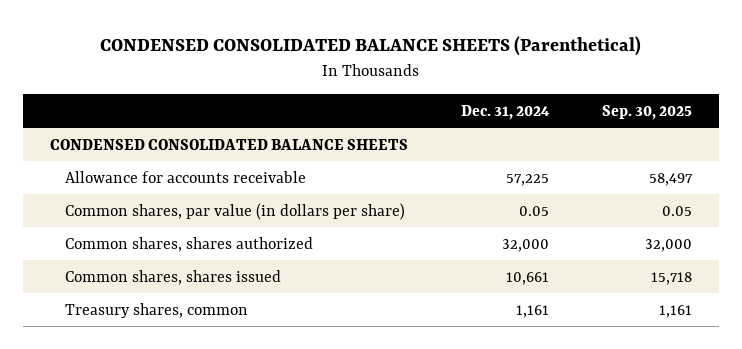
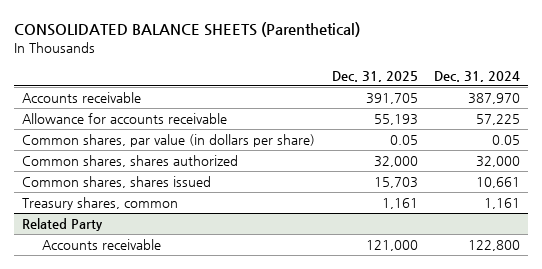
- CONDENSED CONSOLIDATED BALANCE SHEETS (Parenthetical)
+ CONSOLIDATED BALANCE SHEETS (Parenthetical)
- | Dec. 31, 2024 | Sep. 30, 2025
+ | Dec. 31, 2025 | Dec. 31, 2024
- CONDENSED CONSOLIDATED BALANCE SHEETS
+ Accounts receivable | 391,705 | 387,970
+ Related Party
+ Accounts receivable | 121,000 | 122,800

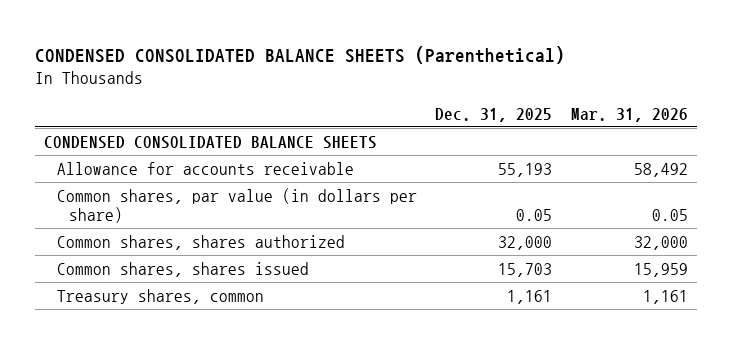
- CONSOLIDATED BALANCE SHEETS (Parenthetical)
+ CONDENSED CONSOLIDATED BALANCE SHEETS (Parenthetical)
- | Dec. 31, 2025 | Dec. 31, 2024
+ | Dec. 31, 2025 | Mar. 31, 2026
- Accounts receivable | 391,705 | 387,970
+ CONDENSED CONSOLIDATED BALANCE SHEETS
- Related Party
- Accounts receivable | 121,000 | 122,800

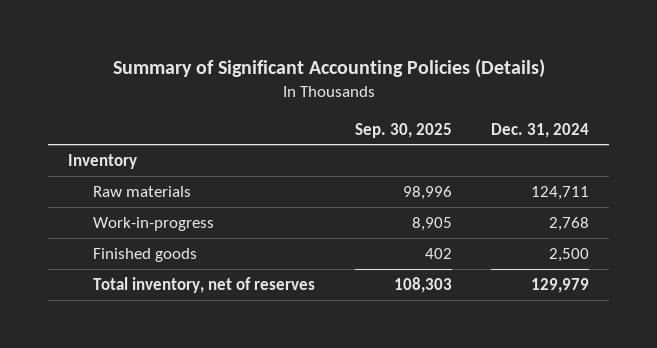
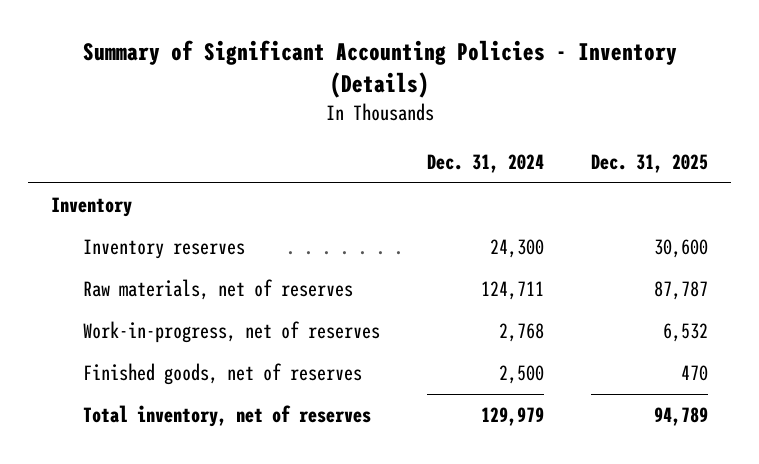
- Summary of Significant Accounting Policies (Details)
+ Summary of Significant Accounting Policies - Inventory (Details)
- | Sep. 30, 2025 | Dec. 31, 2024
+ | Dec. 31, 2024 | Dec. 31, 2025
- Raw materials | 98,996 | 124,711
- Work-in-progress | 8,905 | 2,768
- Finished goods | 402 | 2,500
+ Inventory reserves | 24,300 | 30,600
+ Raw materials, net of reserves | 124,711 | 87,787
+ Work-in-progress, net of reserves | 2,768 | 6,532
+ Finished goods, net of reserves | 2,500 | 470

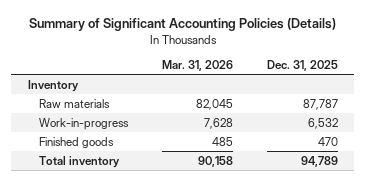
- Summary of Significant Accounting Policies - Inventory (Details)
+ Summary of Significant Accounting Policies (Details)
- | Dec. 31, 2024 | Dec. 31, 2025
+ | Mar. 31, 2026 | Dec. 31, 2025
- Inventory reserves | 24,300 | 30,600
- Raw materials, net of reserves | 124,711 | 87,787
- Work-in-progress, net of reserves | 2,768 | 6,532
- Finished goods, net of reserves | 2,500 | 470
- Total inventory, net of reserves | 129,979 | 94,789
+ Raw materials | 82,045 | 87,787
+ Work-in-progress | 7,628 | 6,532
+ Finished goods | 485 | 470
+ Total inventory | 90,158 | 94,789

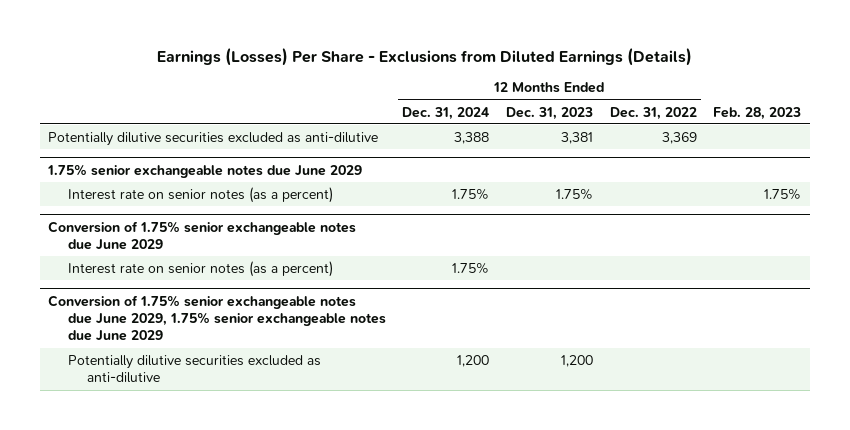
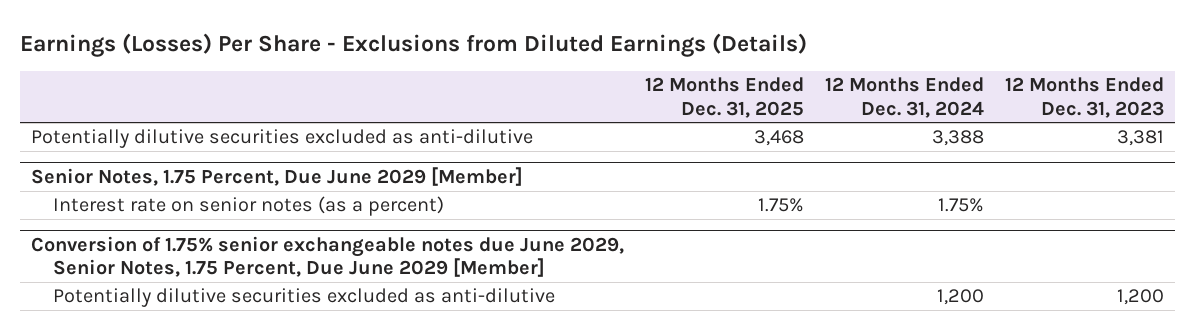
- | 12 Months Ended Dec. 31, 2024 | 12 Months Ended Dec. 31, 2023 | 12 Months Ended Dec. 31, 2022 | Feb. 28, 2023
+ | 12 Months Ended Dec. 31, 2025 | 12 Months Ended Dec. 31, 2024 | 12 Months Ended Dec. 31, 2023
- 1.75% senior exchangeable notes due June 2029
- Interest rate on senior notes (as a percent) | 1.75% | 1.75% | | 1.75%
- Conversion of 1.75% senior exchangeable notes due June 2029
+ Senior Notes, 1.75 Percent, Due June 2029 [Member]
- Conversion of 1.75% senior exchangeable notes due June 2029, 1.75% senior exchangeable notes due June 2029
+ Conversion of 1.75% senior exchangeable notes due June 2029, Senior Notes, 1.75 Percent, Due June 2029 [Member]

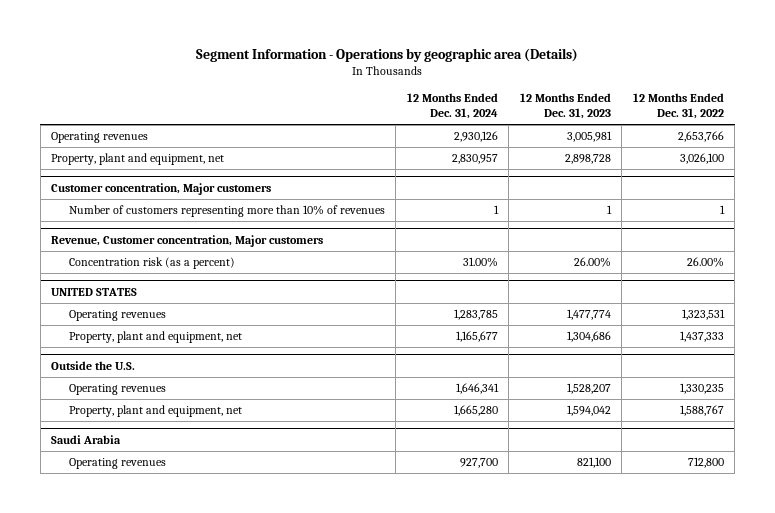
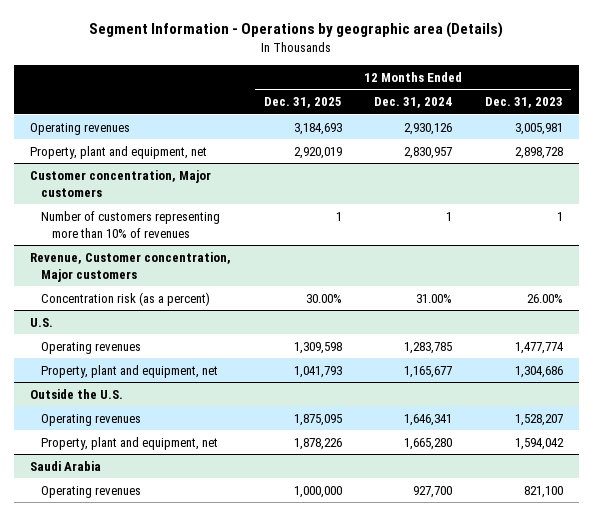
- | 12 Months Ended Dec. 31, 2024 | 12 Months Ended Dec. 31, 2023 | 12 Months Ended Dec. 31, 2022
+ | 12 Months Ended Dec. 31, 2025 | 12 Months Ended Dec. 31, 2024 | 12 Months Ended Dec. 31, 2023
- UNITED STATES
+ U.S.

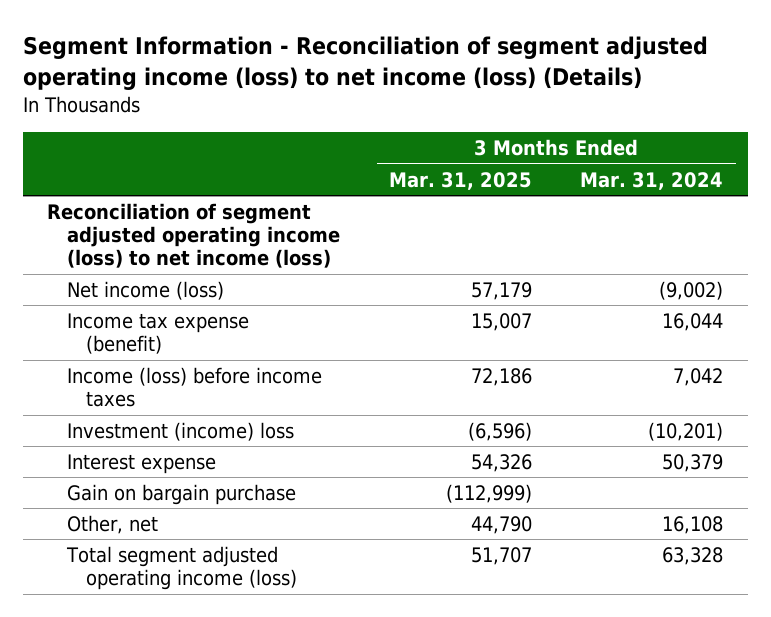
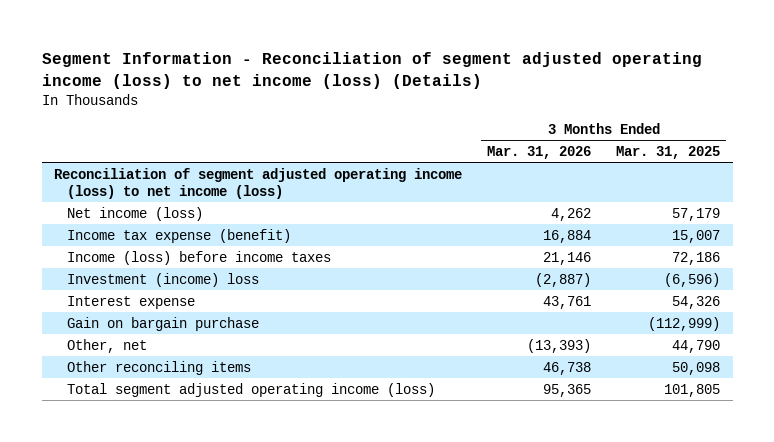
- | 3 Months Ended Mar. 31, 2025 | 3 Months Ended Mar. 31, 2024
+ | 3 Months Ended Mar. 31, 2026 | 3 Months Ended Mar. 31, 2025
- Total segment adjusted operating income (loss) | 51,707 | 63,328
+ Other reconciling items | 46,738 | 50,098
+ Total segment adjusted operating income (loss) | 95,365 | 101,805

